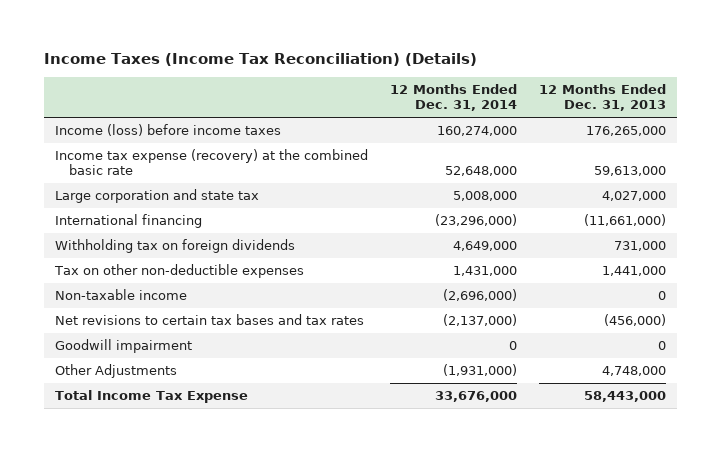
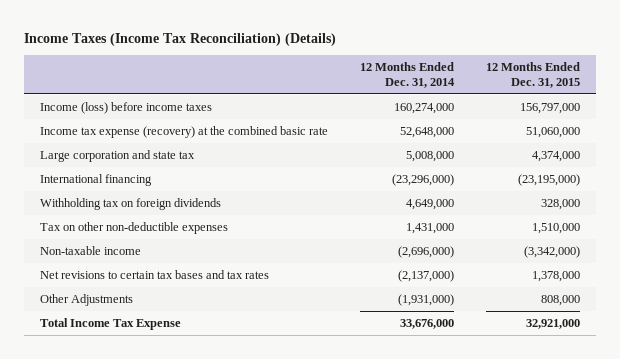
- | 12 Months Ended Dec. 31, 2014 | 12 Months Ended Dec. 31, 2013
+ | 12 Months Ended Dec. 31, 2014 | 12 Months Ended Dec. 31, 2015
- Goodwill impairment | 0 | 0

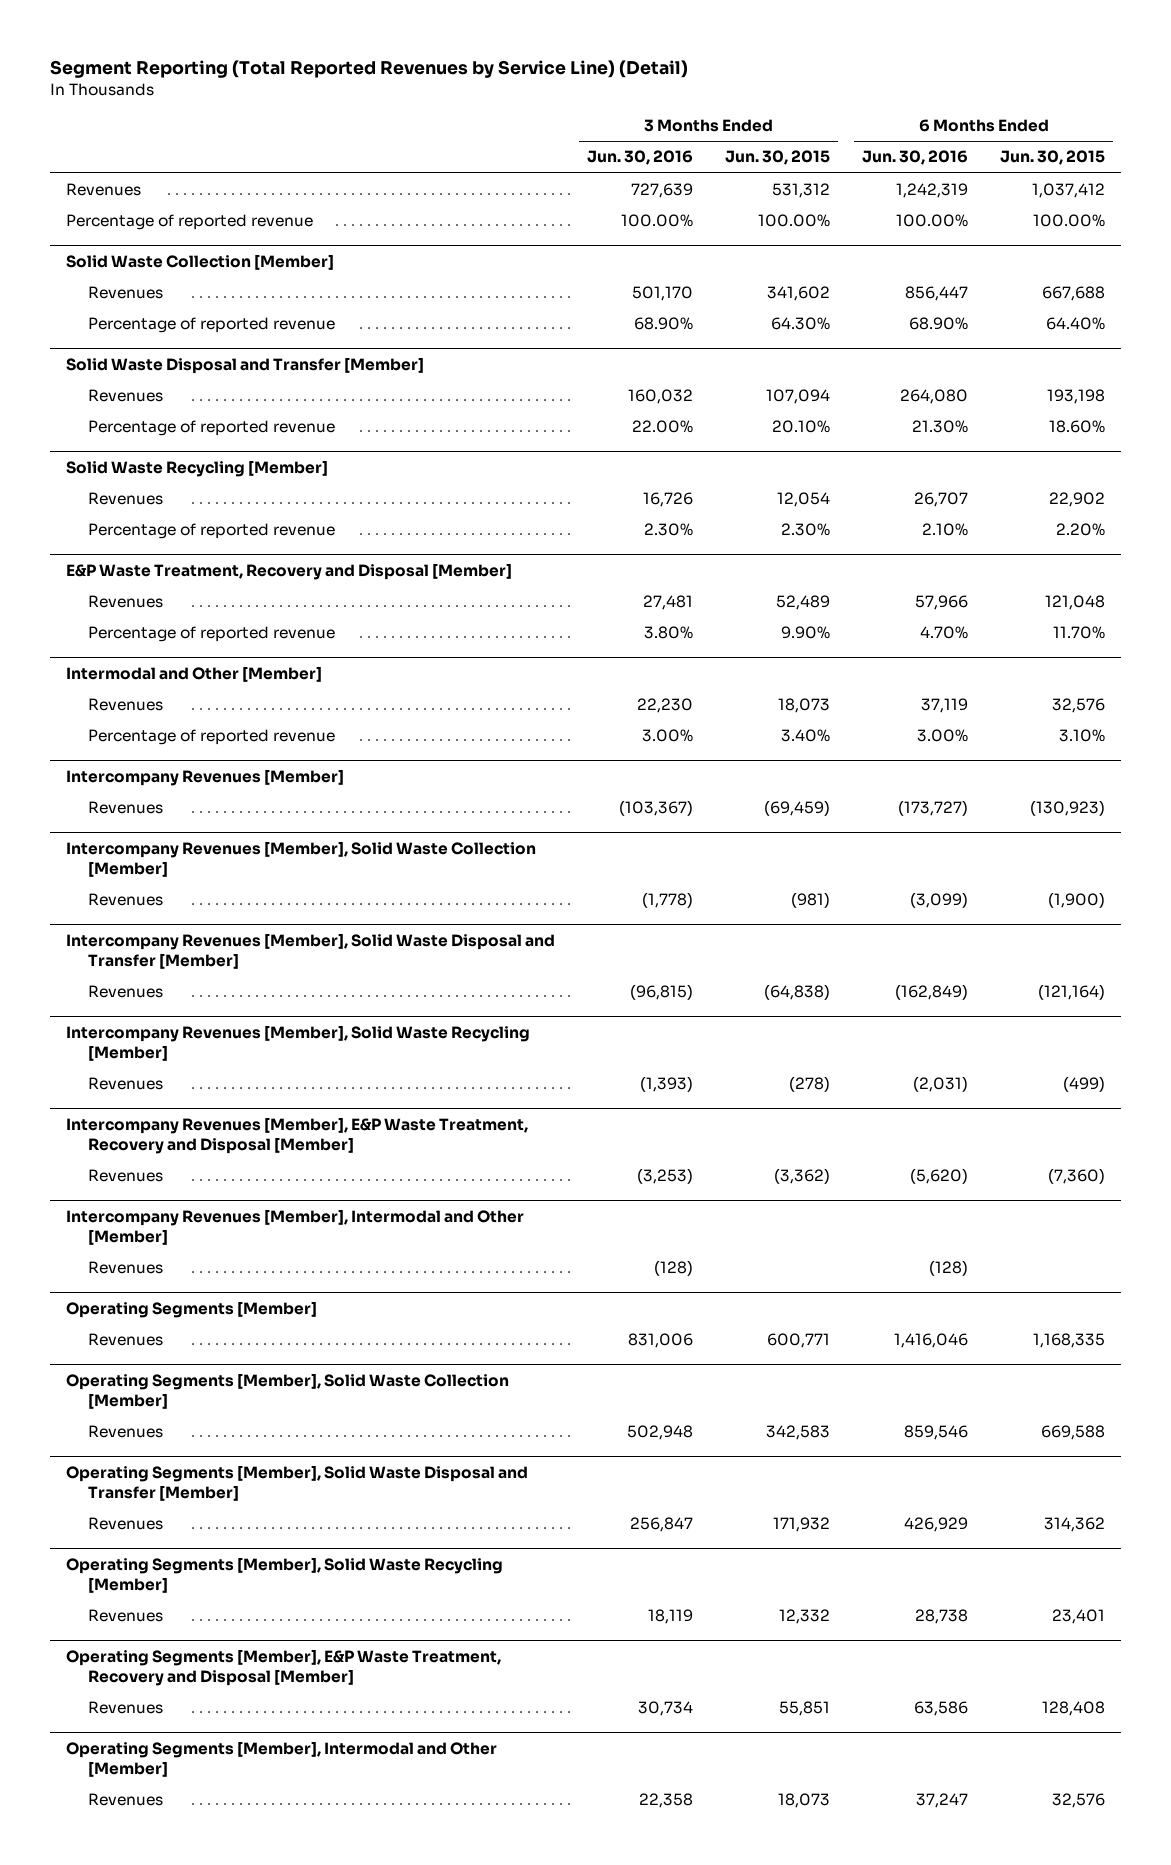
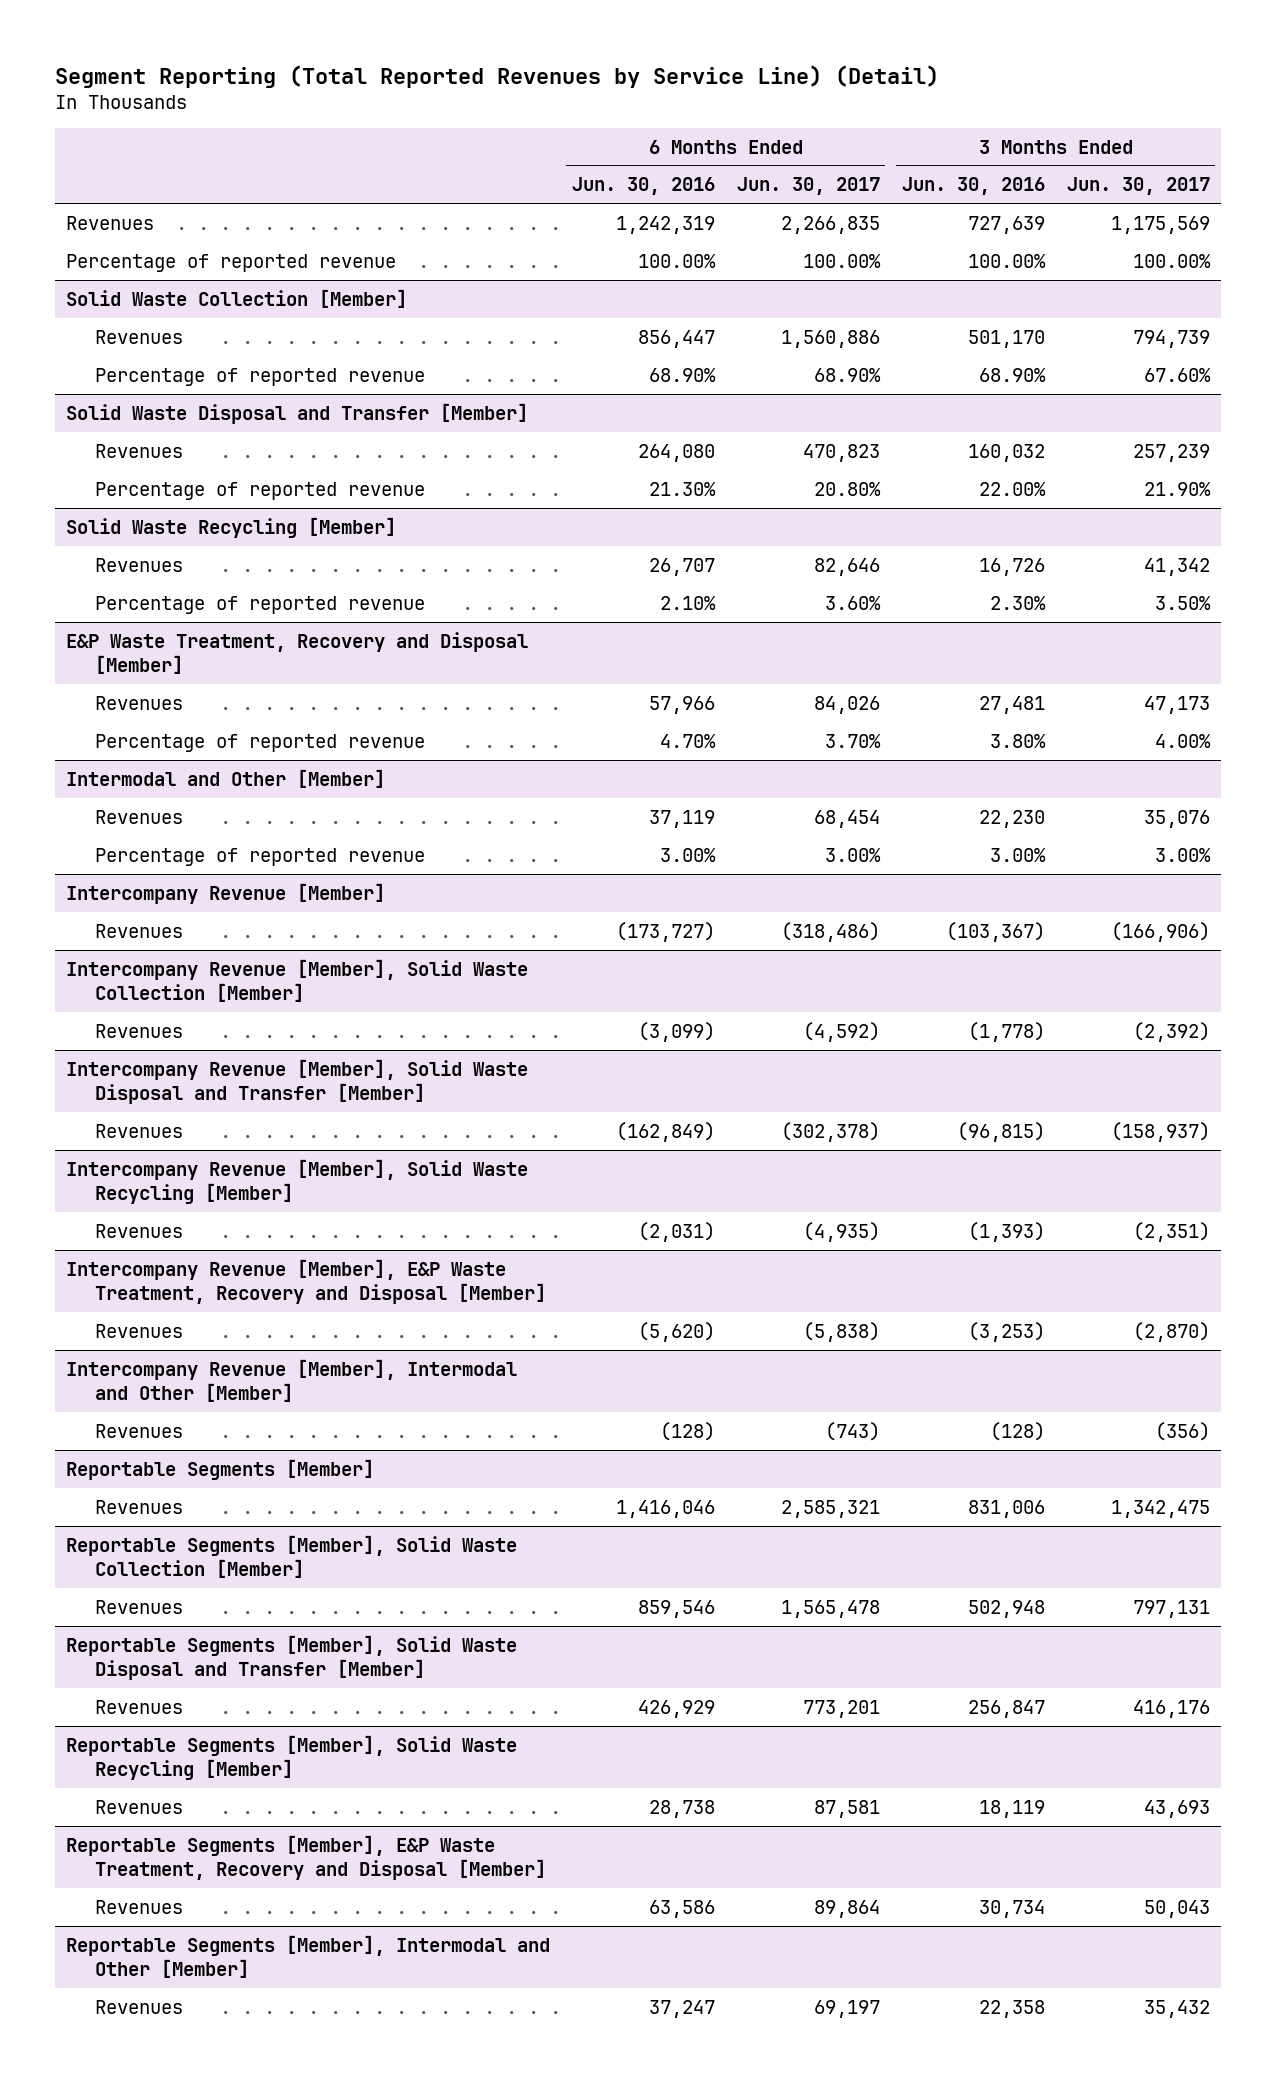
- | 3 Months Ended Jun. 30, 2016 | 3 Months Ended Jun. 30, 2015 | 6 Months Ended Jun. 30, 2016 | 6 Months Ended Jun. 30, 2015
+ | 6 Months Ended Jun. 30, 2016 | 6 Months Ended Jun. 30, 2017 | 3 Months Ended Jun. 30, 2016 | 3 Months Ended Jun. 30, 2017
- Intercompany Revenues [Member]
+ Intercompany Revenue [Member]
- Intercompany Revenues [Member], Solid Waste Collection [Member]
+ Intercompany Revenue [Member], Solid Waste Collection [Member]
- Intercompany Revenues [Member], Solid Waste Disposal and Transfer [Member]
+ Intercompany Revenue [Member], Solid Waste Disposal and Transfer [Member]
- Intercompany Revenues [Member], Solid Waste Recycling [Member]
+ Intercompany Revenue [Member], Solid Waste Recycling [Member]
- Intercompany Revenues [Member], E&P Waste Treatment, Recovery and Disposal [Member]
+ Intercompany Revenue [Member], E&P Waste Treatment, Recovery and Disposal [Member]
- Intercompany Revenues [Member], Intermodal and Other [Member]
+ Intercompany Revenue [Member], Intermodal and Other [Member]
- Operating Segments [Member]
+ Reportable Segments [Member]
- Operating Segments [Member], Solid Waste Collection [Member]
+ Reportable Segments [Member], Solid Waste Collection [Member]
- Operating Segments [Member], Solid Waste Disposal and Transfer [Member]
+ Reportable Segments [Member], Solid Waste Disposal and Transfer [Member]
- Operating Segments [Member], Solid Waste Recycling [Member]
+ Reportable Segments [Member], Solid Waste Recycling [Member]
- Operating Segments [Member], E&P Waste Treatment, Recovery and Disposal [Member]
+ Reportable Segments [Member], E&P Waste Treatment, Recovery and Disposal [Member]
- Operating Segments [Member], Intermodal and Other [Member]
+ Reportable Segments [Member], Intermodal and Other [Member]

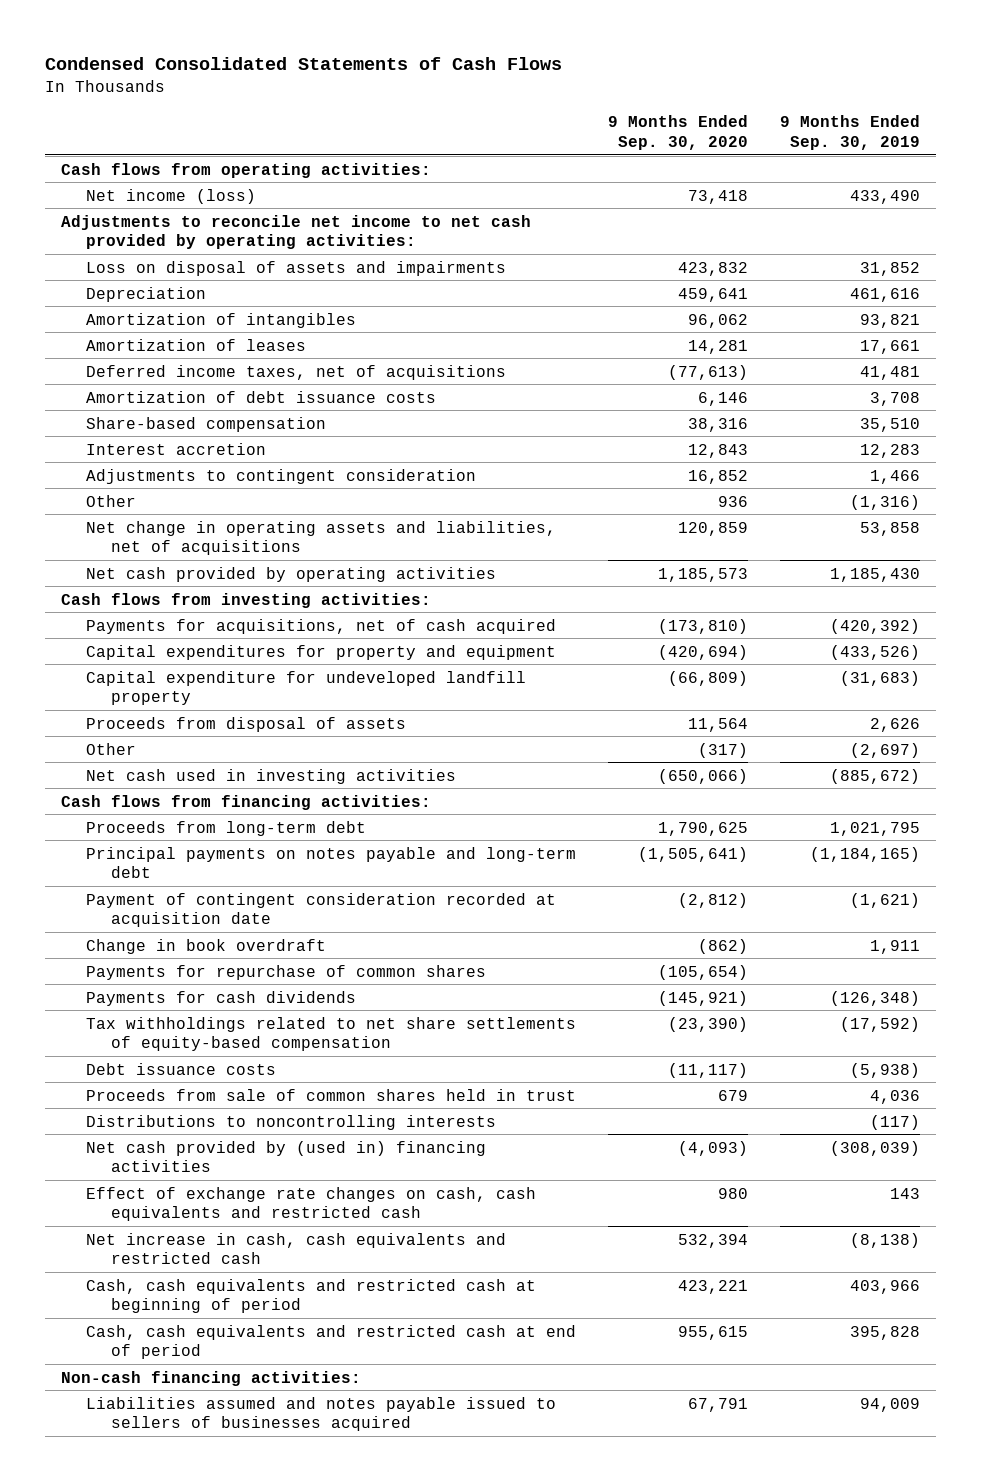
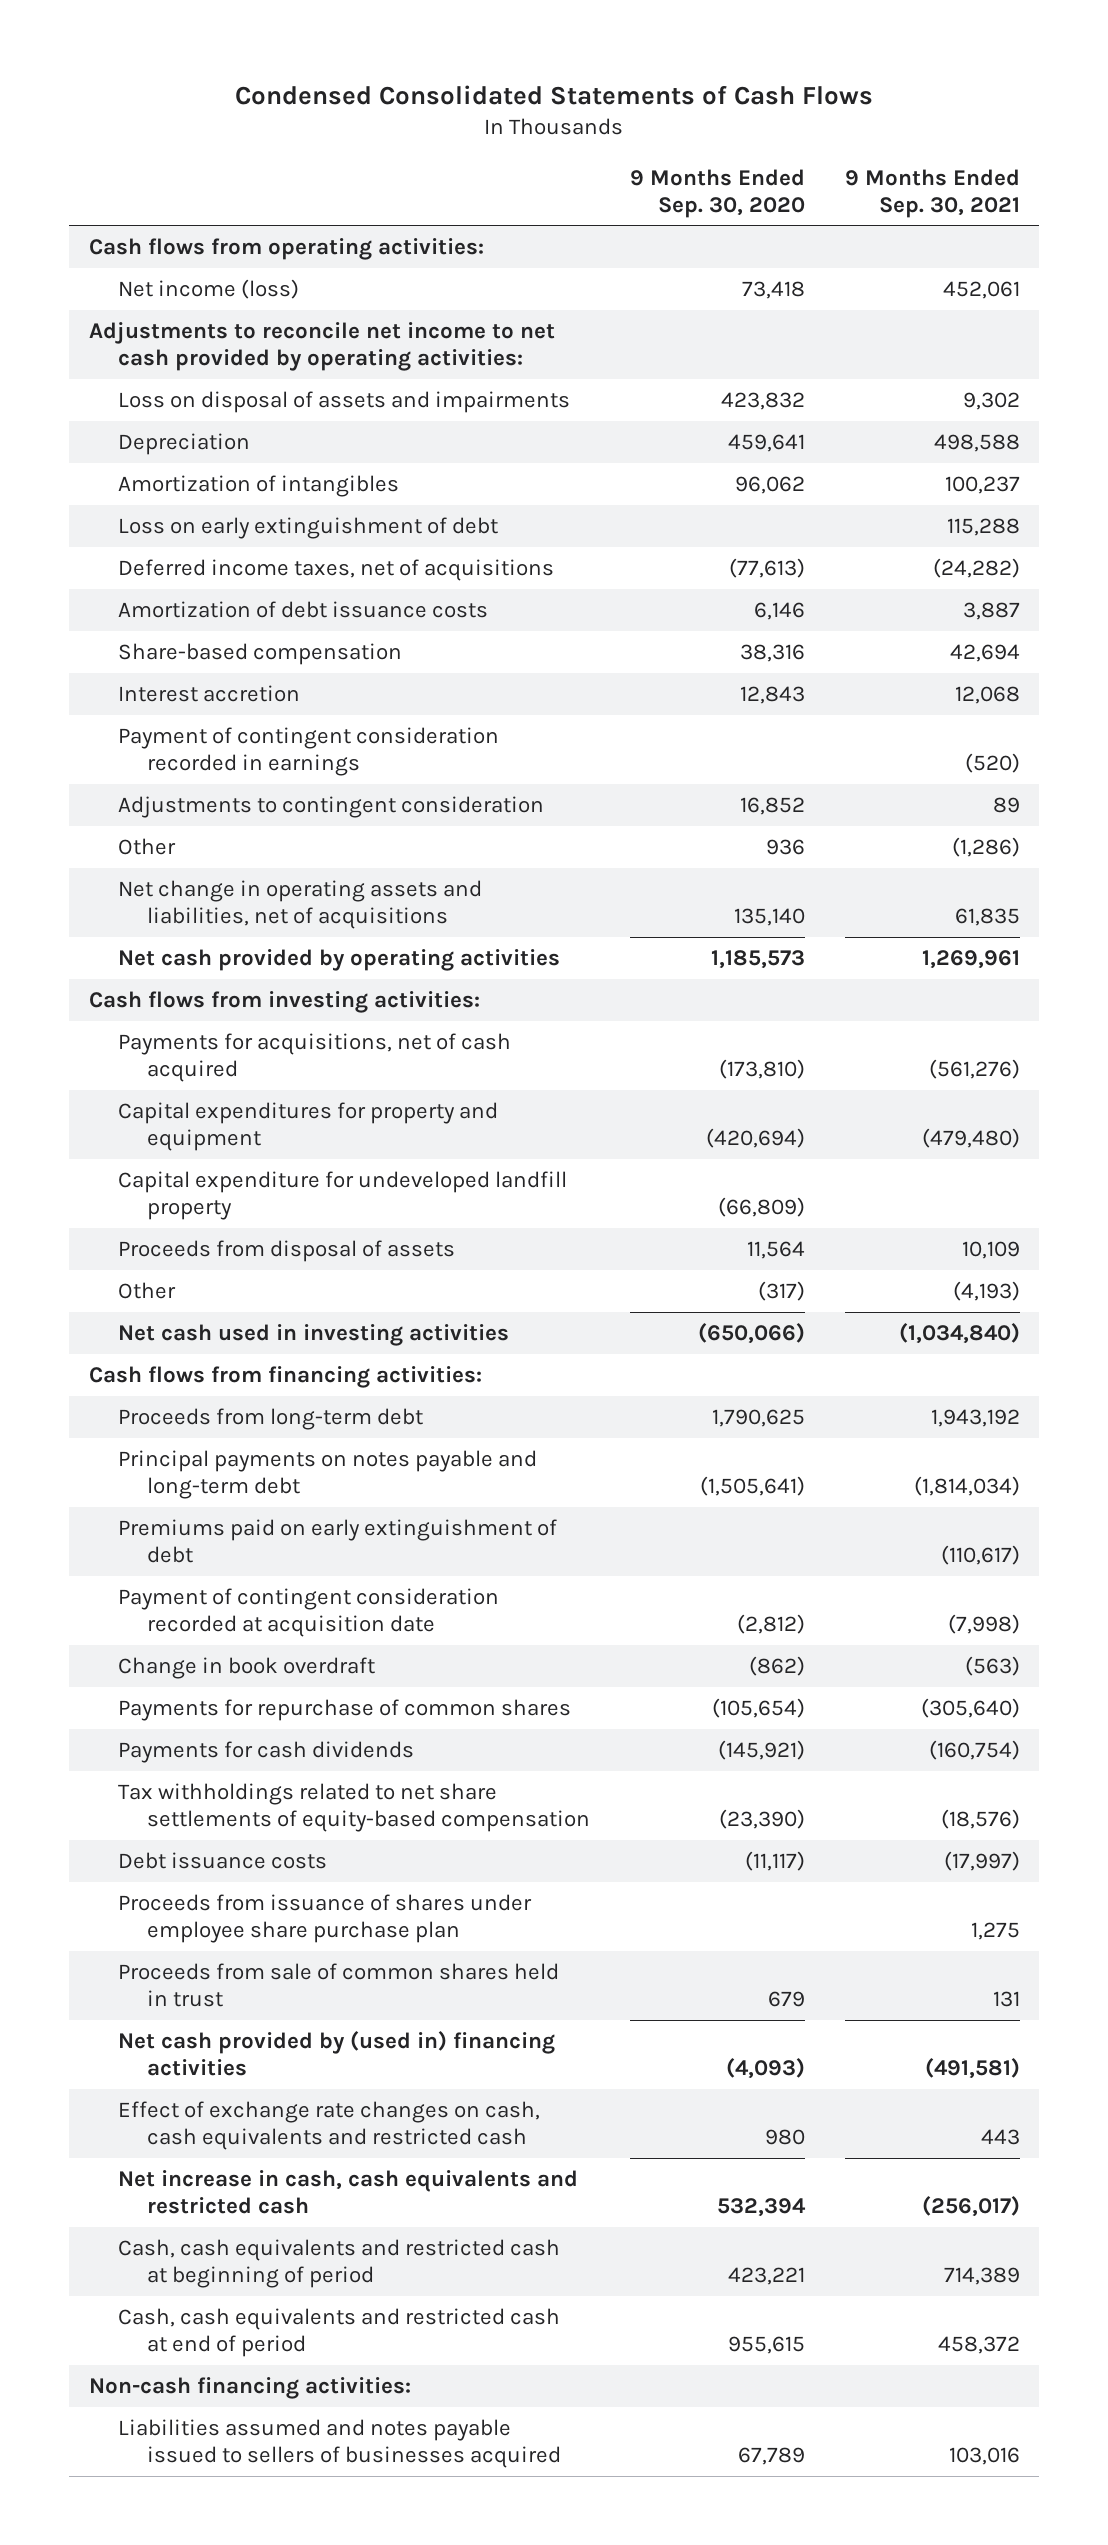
- | 9 Months Ended Sep. 30, 2020 | 9 Months Ended Sep. 30, 2019
+ | 9 Months Ended Sep. 30, 2020 | 9 Months Ended Sep. 30, 2021
- Amortization of leases | 14,281 | 17,661
+ Loss on early extinguishment of debt | | 115,288
+ Payment of contingent consideration recorded in earnings | | (520)
- Net change in operating assets and liabilities, net of acquisitions | 120,859 | 53,858
+ Net change in operating assets and liabilities, net of acquisitions | 135,140 | 61,835
+ Premiums paid on early extinguishment of debt | | (110,617)
+ Proceeds from issuance of shares under employee share purchase plan | | 1,275
- Distributions to noncontrolling interests | | (117)
- Liabilities assumed and notes payable issued to sellers of businesses acquired | 67,791 | 94,009
+ Liabilities assumed and notes payable issued to sellers of businesses acquired | 67,789 | 103,016

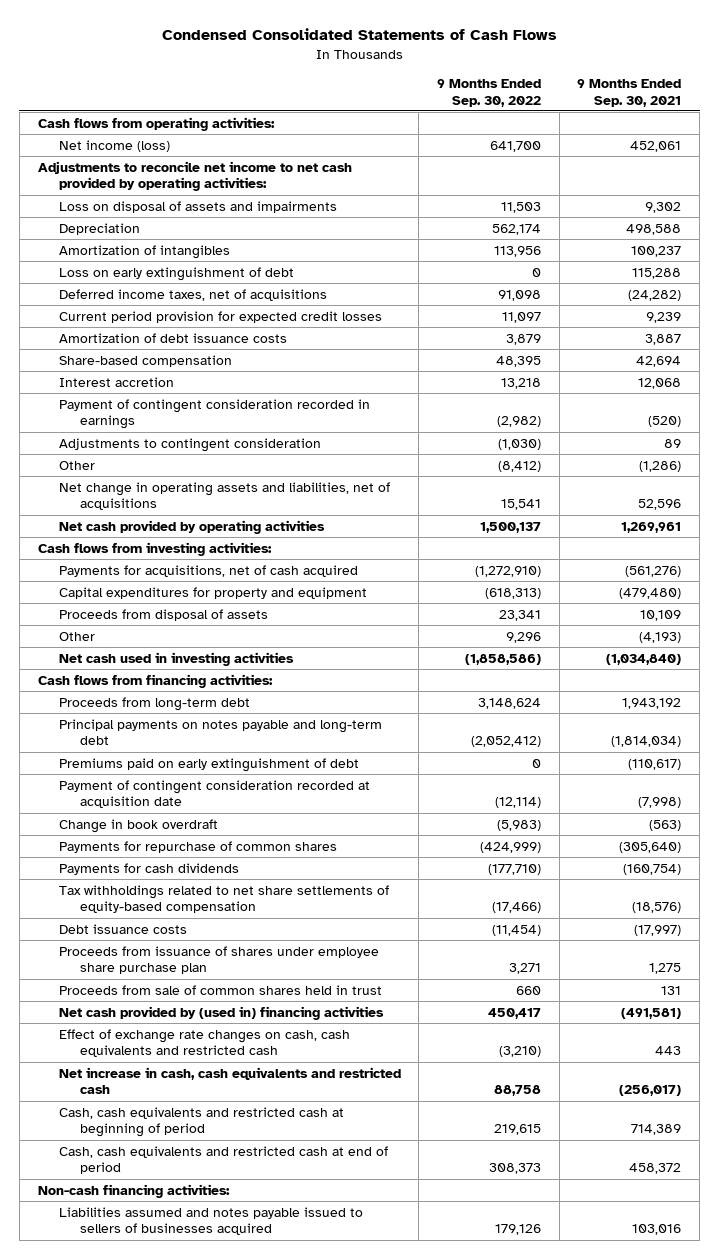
- | 9 Months Ended Sep. 30, 2020 | 9 Months Ended Sep. 30, 2021
+ | 9 Months Ended Sep. 30, 2022 | 9 Months Ended Sep. 30, 2021
+ Current period provision for expected credit losses | 11,097 | 9,239
- Net change in operating assets and liabilities, net of acquisitions | 135,140 | 61,835
+ Net change in operating assets and liabilities, net of acquisitions | 15,541 | 52,596
- Capital expenditure for undeveloped landfill property | (66,809) |

